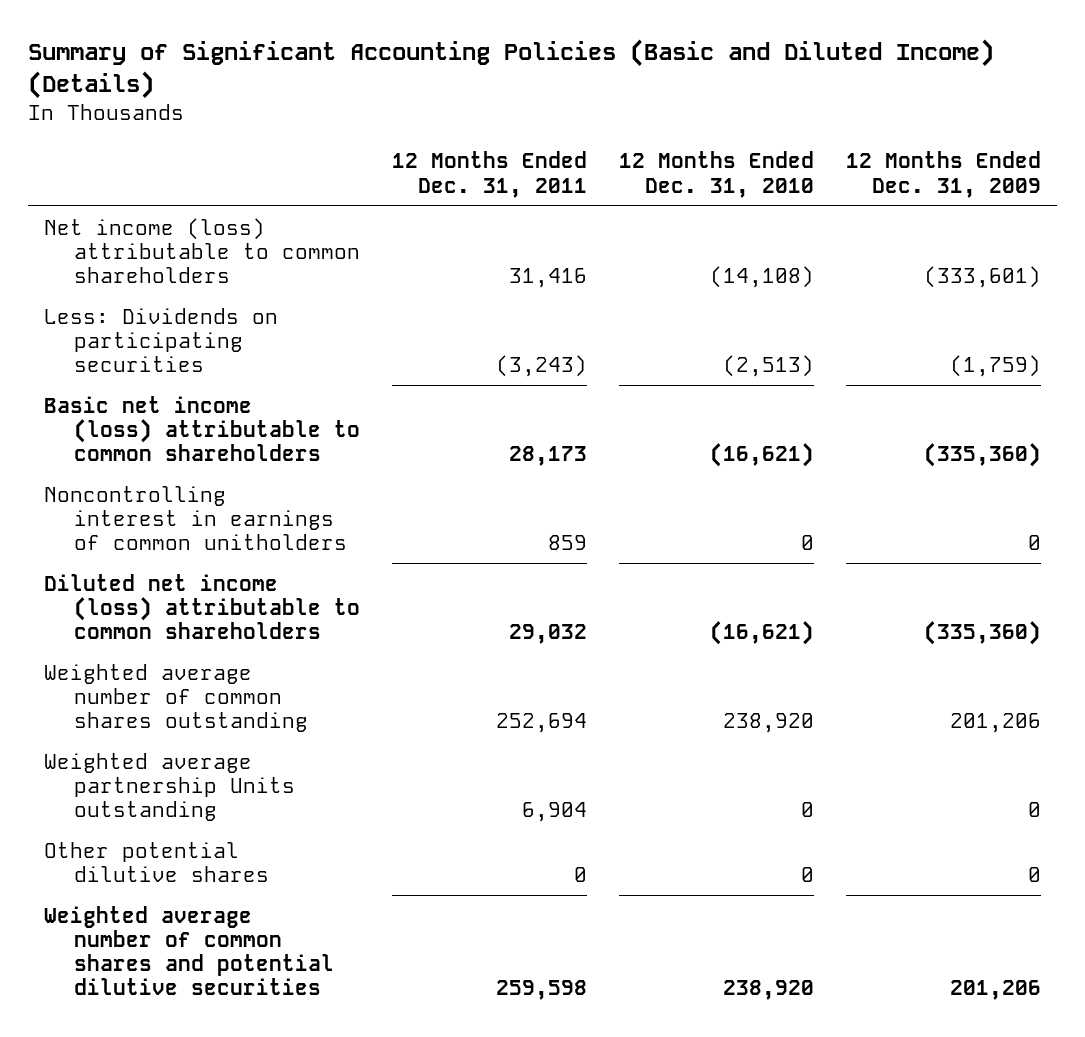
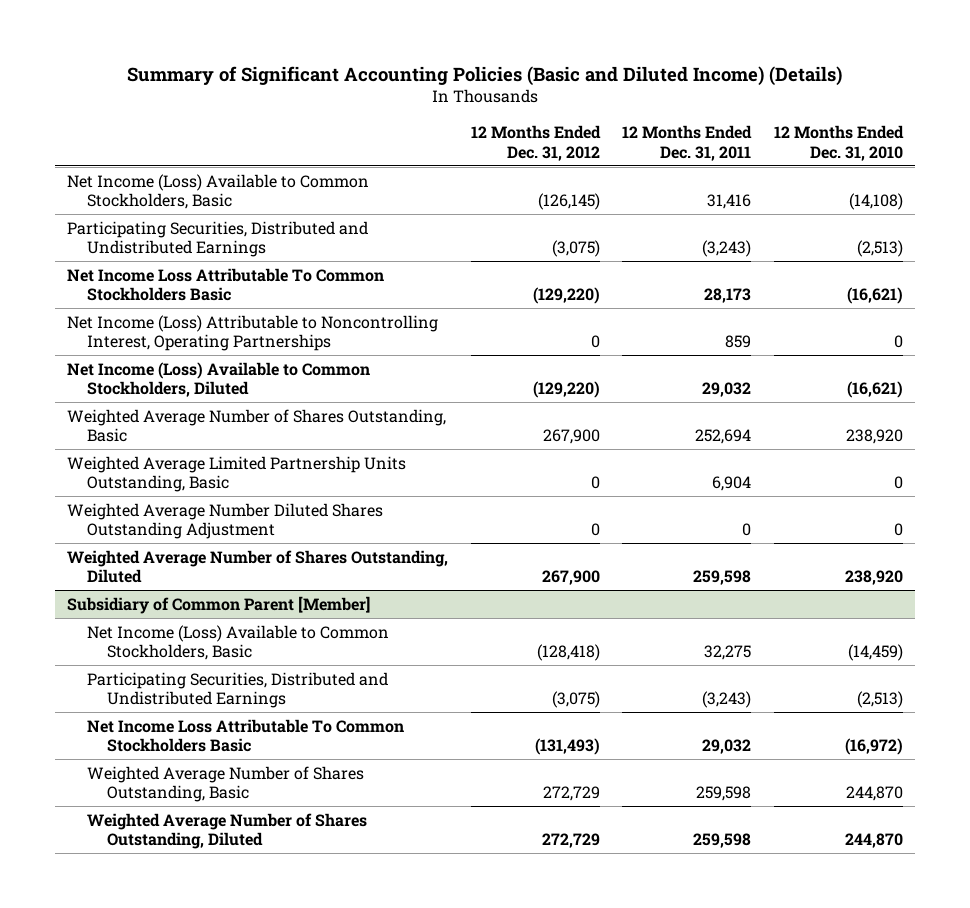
- | 12 Months Ended Dec. 31, 2011 | 12 Months Ended Dec. 31, 2010 | 12 Months Ended Dec. 31, 2009
+ | 12 Months Ended Dec. 31, 2012 | 12 Months Ended Dec. 31, 2011 | 12 Months Ended Dec. 31, 2010
- Net income (loss) attributable to common shareholders | 31,416 | (14,108) | (333,601)
- Less: Dividends on participating securities | (3,243) | (2,513) | (1,759)
- Basic net income (loss) attributable to common shareholders | 28,173 | (16,621) | (335,360)
- Noncontrolling interest in earnings of common unitholders | 859 | 0 | 0
- Diluted net income (loss) attributable to common shareholders | 29,032 | (16,621) | (335,360)
- Weighted average number of common shares outstanding | 252,694 | 238,920 | 201,206
- Weighted average partnership Units outstanding | 6,904 | 0 | 0
- Other potential dilutive shares | 0 | 0 | 0
- Weighted average number of common shares and potential dilutive securities | 259,598 | 238,920 | 201,206
+ Net Income (Loss) Available to Common Stockholders, Basic | (126,145) | 31,416 | (14,108)
+ Participating Securities, Distributed and Undistributed Earnings | (3,075) | (3,243) | (2,513)
+ Net Income Loss Attributable To Common Stockholders Basic | (129,220) | 28,173 | (16,621)
+ Net Income (Loss) Attributable to Noncontrolling Interest, Operating Partnerships | 0 | 859 | 0
+ Net Income (Loss) Available to Common Stockholders, Diluted | (129,220) | 29,032 | (16,621)
+ Weighted Average Number of Shares Outstanding, Basic | 267,900 | 252,694 | 238,920
+ Weighted Average Limited Partnership Units Outstanding, Basic | 0 | 6,904 | 0
+ Weighted Average Number Diluted Shares Outstanding Adjustment | 0 | 0 | 0
+ Weighted Average Number of Shares Outstanding, Diluted | 267,900 | 259,598 | 238,920
+ Subsidiary of Common Parent [Member]
+ Net Income (Loss) Available to Common Stockholders, Basic | (128,418) | 32,275 | (14,459)
+ Participating Securities, Distributed and Undistributed Earnings | (3,075) | (3,243) | (2,513)
+ Net Income Loss Attributable To Common Stockholders Basic | (131,493) | 29,032 | (16,972)
+ Weighted Average Number of Shares Outstanding, Basic | 272,729 | 259,598 | 244,870
+ Weighted Average Number of Shares Outstanding, Diluted | 272,729 | 259,598 | 244,870

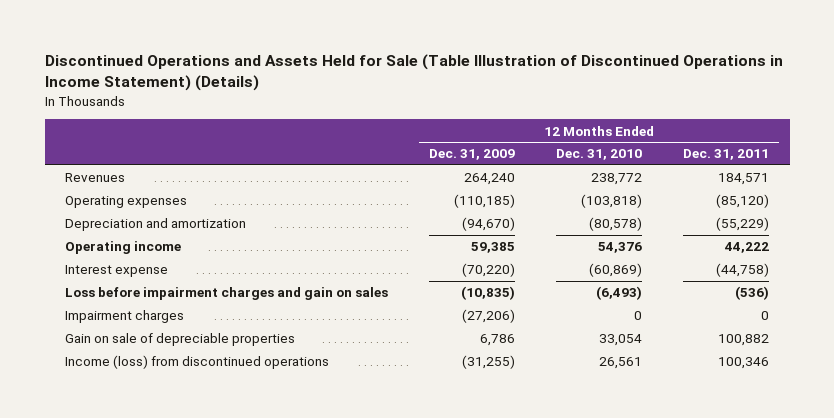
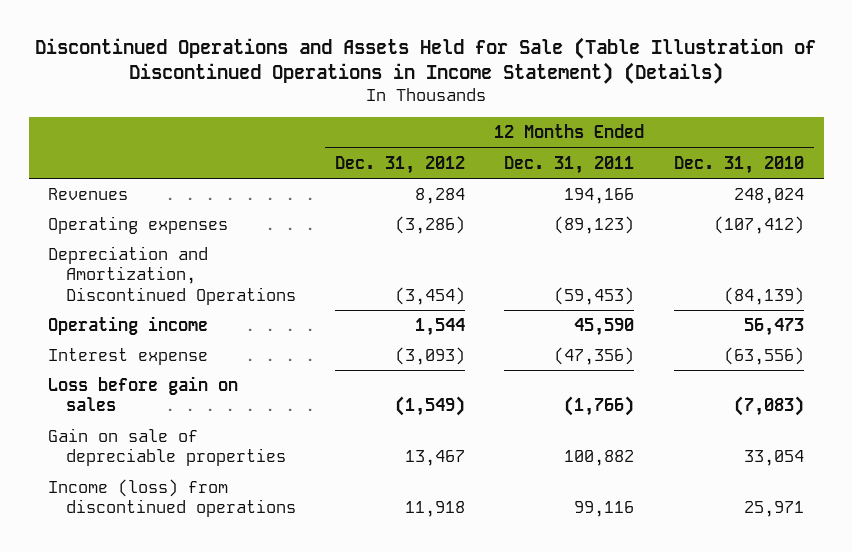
- | 12 Months Ended Dec. 31, 2009 | 12 Months Ended Dec. 31, 2010 | 12 Months Ended Dec. 31, 2011
+ | 12 Months Ended Dec. 31, 2012 | 12 Months Ended Dec. 31, 2011 | 12 Months Ended Dec. 31, 2010
- Revenues | 264,240 | 238,772 | 184,571
- Operating expenses | (110,185) | (103,818) | (85,120)
- Depreciation and amortization | (94,670) | (80,578) | (55,229)
- Operating income | 59,385 | 54,376 | 44,222
- Interest expense | (70,220) | (60,869) | (44,758)
- Loss before impairment charges and gain on sales | (10,835) | (6,493) | (536)
- Impairment charges | (27,206) | 0 | 0
+ Revenues | 8,284 | 194,166 | 248,024
+ Operating expenses | (3,286) | (89,123) | (107,412)
+ Depreciation and Amortization, Discontinued Operations | (3,454) | (59,453) | (84,139)
+ Operating income | 1,544 | 45,590 | 56,473
+ Interest expense | (3,093) | (47,356) | (63,556)
+ Loss before gain on sales | (1,549) | (1,766) | (7,083)
- Income (loss) from discontinued operations | (31,255) | 26,561 | 100,346
+ Income (loss) from discontinued operations | 11,918 | 99,116 | 25,971

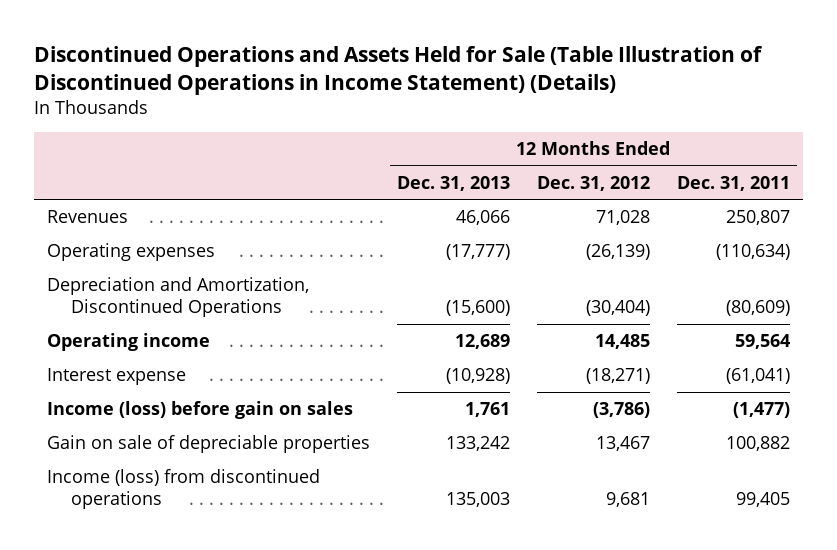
- | 12 Months Ended Dec. 31, 2012 | 12 Months Ended Dec. 31, 2011 | 12 Months Ended Dec. 31, 2010
+ | 12 Months Ended Dec. 31, 2013 | 12 Months Ended Dec. 31, 2012 | 12 Months Ended Dec. 31, 2011
- Revenues | 8,284 | 194,166 | 248,024
- Operating expenses | (3,286) | (89,123) | (107,412)
- Depreciation and Amortization, Discontinued Operations | (3,454) | (59,453) | (84,139)
- Operating income | 1,544 | 45,590 | 56,473
- Interest expense | (3,093) | (47,356) | (63,556)
- Loss before gain on sales | (1,549) | (1,766) | (7,083)
+ Revenues | 46,066 | 71,028 | 250,807
+ Operating expenses | (17,777) | (26,139) | (110,634)
+ Depreciation and Amortization, Discontinued Operations | (15,600) | (30,404) | (80,609)
+ Operating income | 12,689 | 14,485 | 59,564
+ Interest expense | (10,928) | (18,271) | (61,041)
+ Income (loss) before gain on sales | 1,761 | (3,786) | (1,477)
- Income (loss) from discontinued operations | 11,918 | 99,116 | 25,971
+ Income (loss) from discontinued operations | 135,003 | 9,681 | 99,405

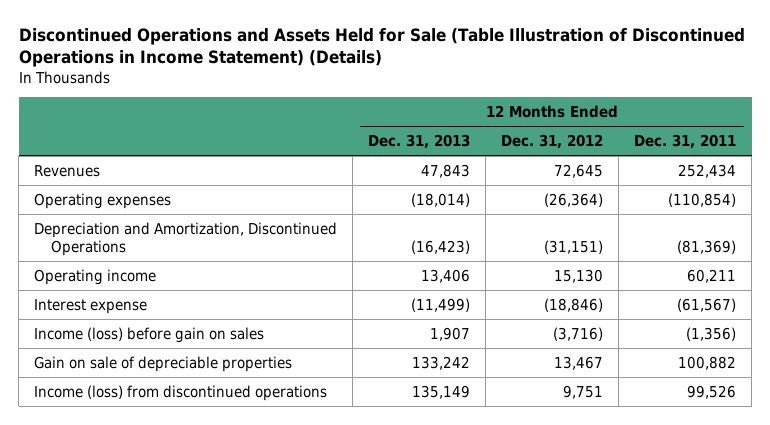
- Revenues | 46,066 | 71,028 | 250,807
- Operating expenses | (17,777) | (26,139) | (110,634)
- Depreciation and Amortization, Discontinued Operations | (15,600) | (30,404) | (80,609)
- Operating income | 12,689 | 14,485 | 59,564
- Interest expense | (10,928) | (18,271) | (61,041)
- Income (loss) before gain on sales | 1,761 | (3,786) | (1,477)
+ Revenues | 47,843 | 72,645 | 252,434
+ Operating expenses | (18,014) | (26,364) | (110,854)
+ Depreciation and Amortization, Discontinued Operations | (16,423) | (31,151) | (81,369)
+ Operating income | 13,406 | 15,130 | 60,211
+ Interest expense | (11,499) | (18,846) | (61,567)
+ Income (loss) before gain on sales | 1,907 | (3,716) | (1,356)
- Income (loss) from discontinued operations | 135,003 | 9,681 | 99,405
+ Income (loss) from discontinued operations | 135,149 | 9,751 | 99,526

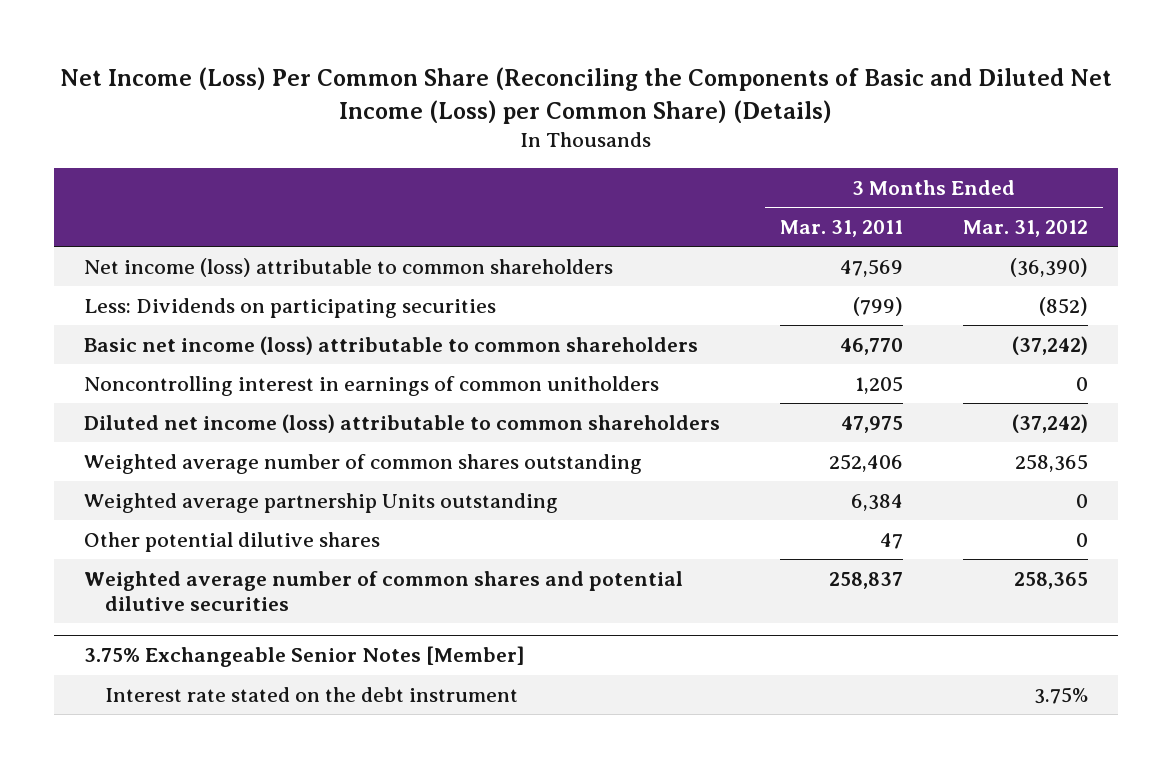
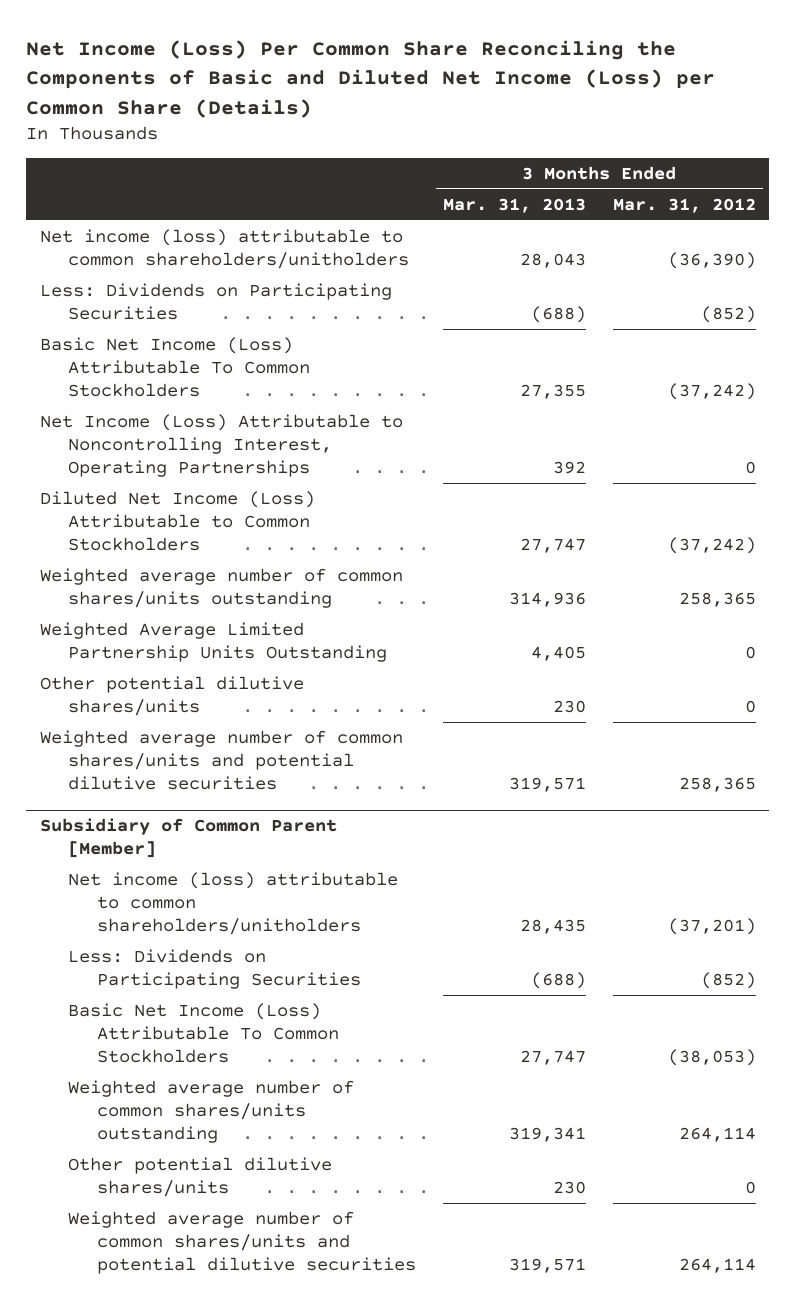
- Net Income (Loss) Per Common Share (Reconciling the Components of Basic and Diluted Net Income (Loss) per Common Share) (Details)
+ Net Income (Loss) Per Common Share Reconciling the Components of Basic and Diluted Net Income (Loss) per Common Share (Details)
- | 3 Months Ended Mar. 31, 2011 | 3 Months Ended Mar. 31, 2012
+ | 3 Months Ended Mar. 31, 2013 | 3 Months Ended Mar. 31, 2012
- Net income (loss) attributable to common shareholders | 47,569 | (36,390)
- Less: Dividends on participating securities | (799) | (852)
- Basic net income (loss) attributable to common shareholders | 46,770 | (37,242)
- Noncontrolling interest in earnings of common unitholders | 1,205 | 0
- Diluted net income (loss) attributable to common shareholders | 47,975 | (37,242)
- Weighted average number of common shares outstanding | 252,406 | 258,365
- Weighted average partnership Units outstanding | 6,384 | 0
- Other potential dilutive shares | 47 | 0
- Weighted average number of common shares and potential dilutive securities | 258,837 | 258,365
- 3.75% Exchangeable Senior Notes [Member]
- Interest rate stated on the debt instrument | | 3.75%
+ Net income (loss) attributable to common shareholders/unitholders | 28,043 | (36,390)
+ Less: Dividends on Participating Securities | (688) | (852)
+ Basic Net Income (Loss) Attributable To Common Stockholders | 27,355 | (37,242)
+ Net Income (Loss) Attributable to Noncontrolling Interest, Operating Partnerships | 392 | 0
+ Diluted Net Income (Loss) Attributable to Common Stockholders | 27,747 | (37,242)
+ Weighted average number of common shares/units outstanding | 314,936 | 258,365
+ Weighted Average Limited Partnership Units Outstanding | 4,405 | 0
+ Other potential dilutive shares/units | 230 | 0
+ Weighted average number of common shares/units and potential dilutive securities | 319,571 | 258,365
+ Subsidiary of Common Parent [Member]
+ Net income (loss) attributable to common shareholders/unitholders | 28,435 | (37,201)
+ Less: Dividends on Participating Securities | (688) | (852)
+ Basic Net Income (Loss) Attributable To Common Stockholders | 27,747 | (38,053)
+ Weighted average number of common shares/units outstanding | 319,341 | 264,114
+ Other potential dilutive shares/units | 230 | 0
+ Weighted average number of common shares/units and potential dilutive securities | 319,571 | 264,114

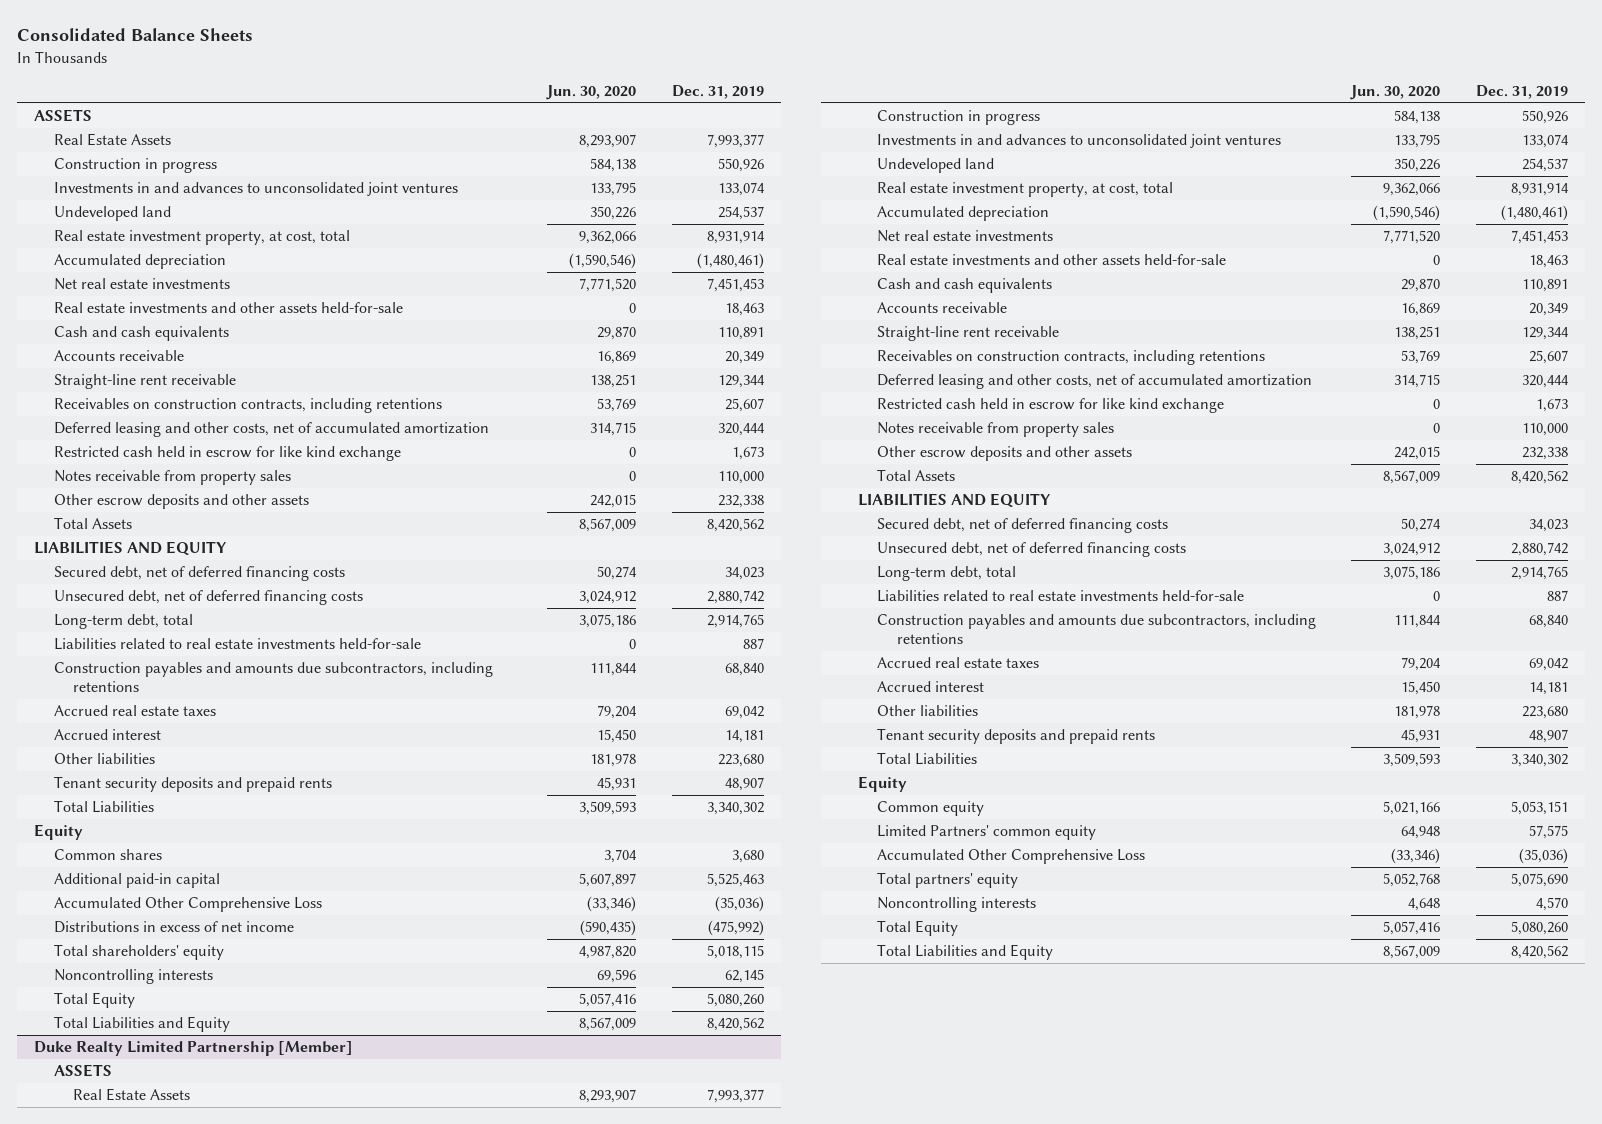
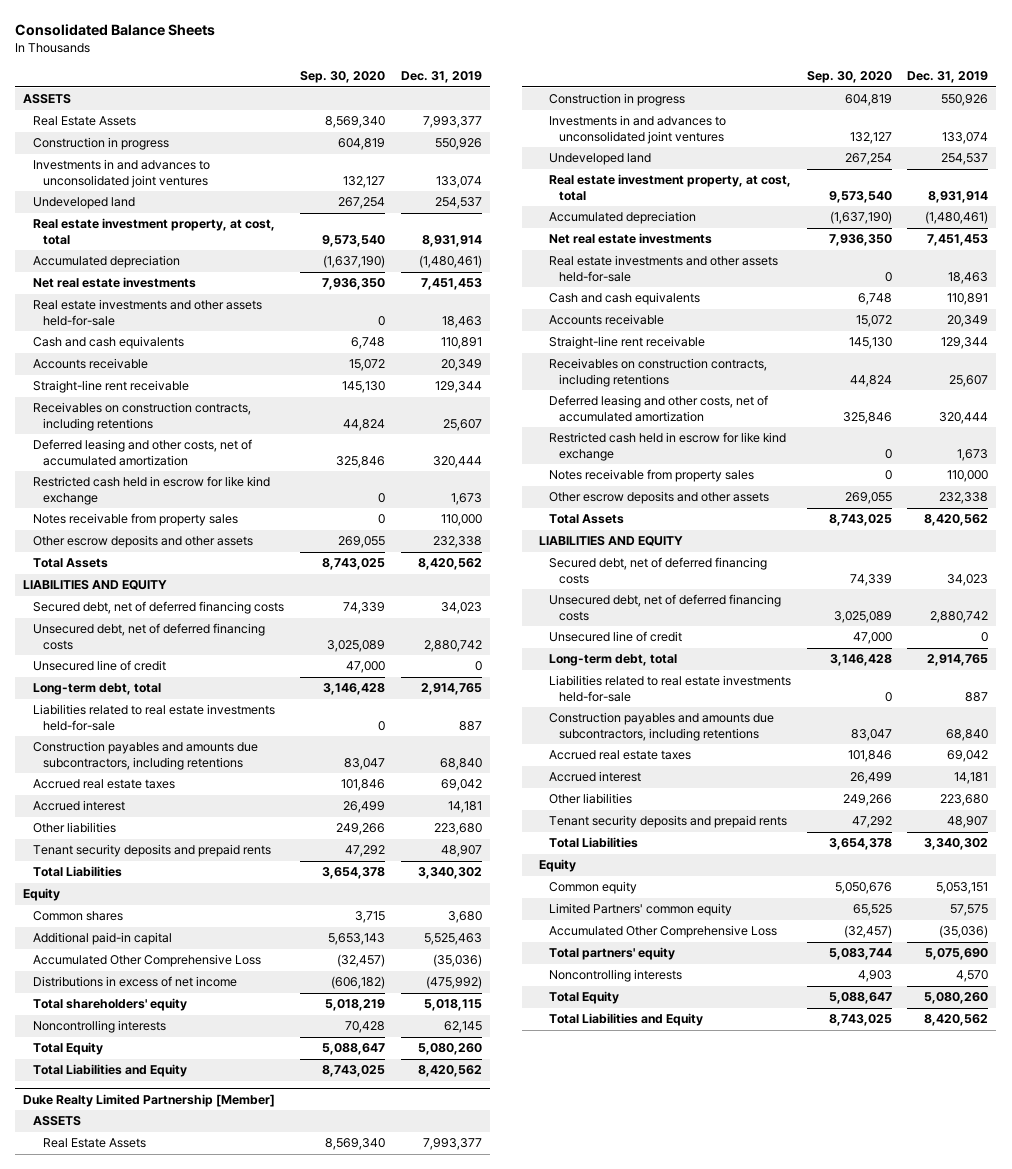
- | Jun. 30, 2020 | Dec. 31, 2019
+ | Sep. 30, 2020 | Dec. 31, 2019
+ Unsecured line of credit | 47,000 | 0
@ Duke Realty Limited Partnership [Member]
+ Unsecured line of credit | 47,000 | 0

